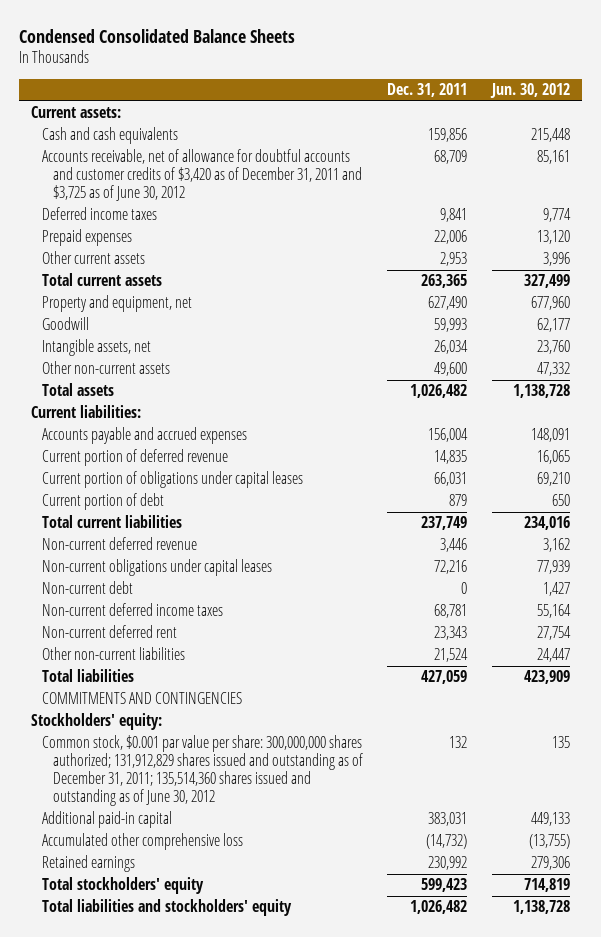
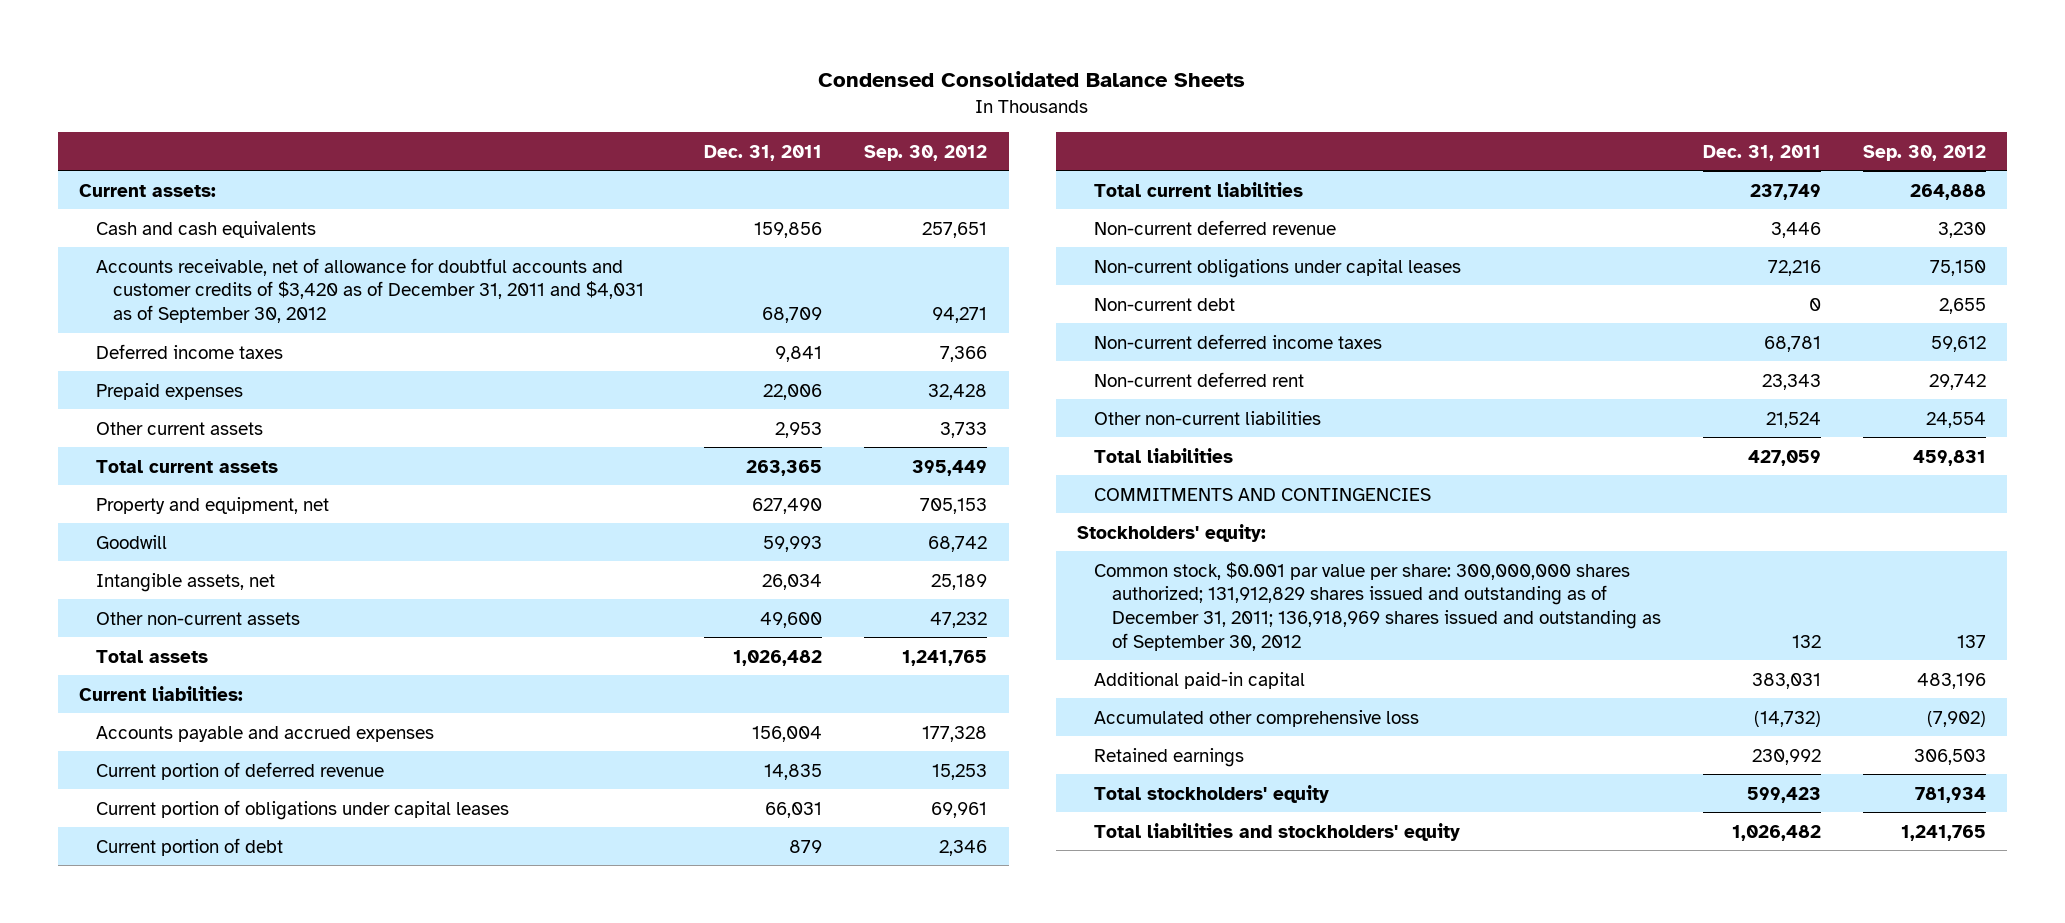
- | Dec. 31, 2011 | Jun. 30, 2012
+ | Dec. 31, 2011 | Sep. 30, 2012
- Accounts receivable, net of allowance for doubtful accounts and customer credits of $3,420 as of December 31, 2011 and $3,725 as of June 30, 2012 | 68,709 | 85,161
+ Accounts receivable, net of allowance for doubtful accounts and customer credits of $3,420 as of December 31, 2011 and $4,031 as of September 30, 2012 | 68,709 | 94,271
- Common stock, $0.001 par value per share: 300,000,000 shares authorized; 131,912,829 shares issued and outstanding as of December 31, 2011; 135,514,360 shares issued and outstanding as of June 30, 2012 | 132 | 135
+ Common stock, $0.001 par value per share: 300,000,000 shares authorized; 131,912,829 shares issued and outstanding as of December 31, 2011; 136,918,969 shares issued and outstanding as of September 30, 2012 | 132 | 137

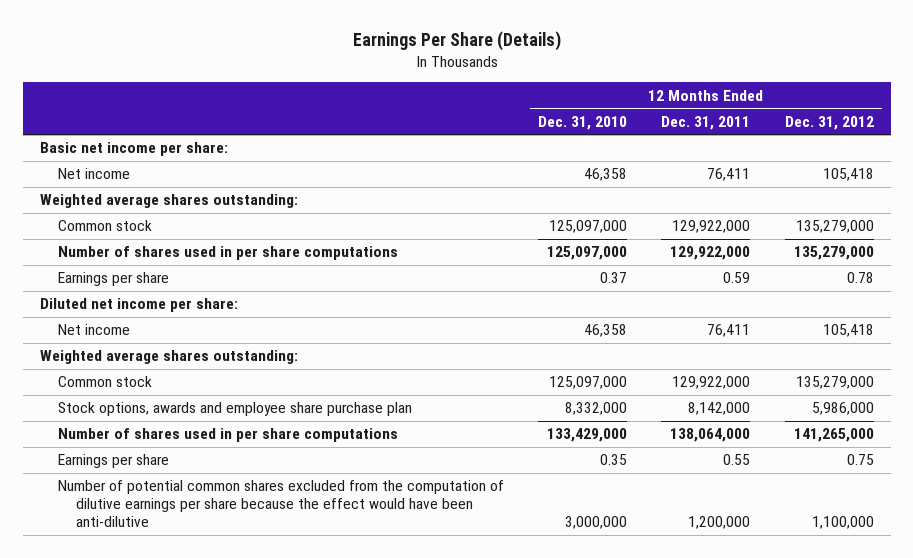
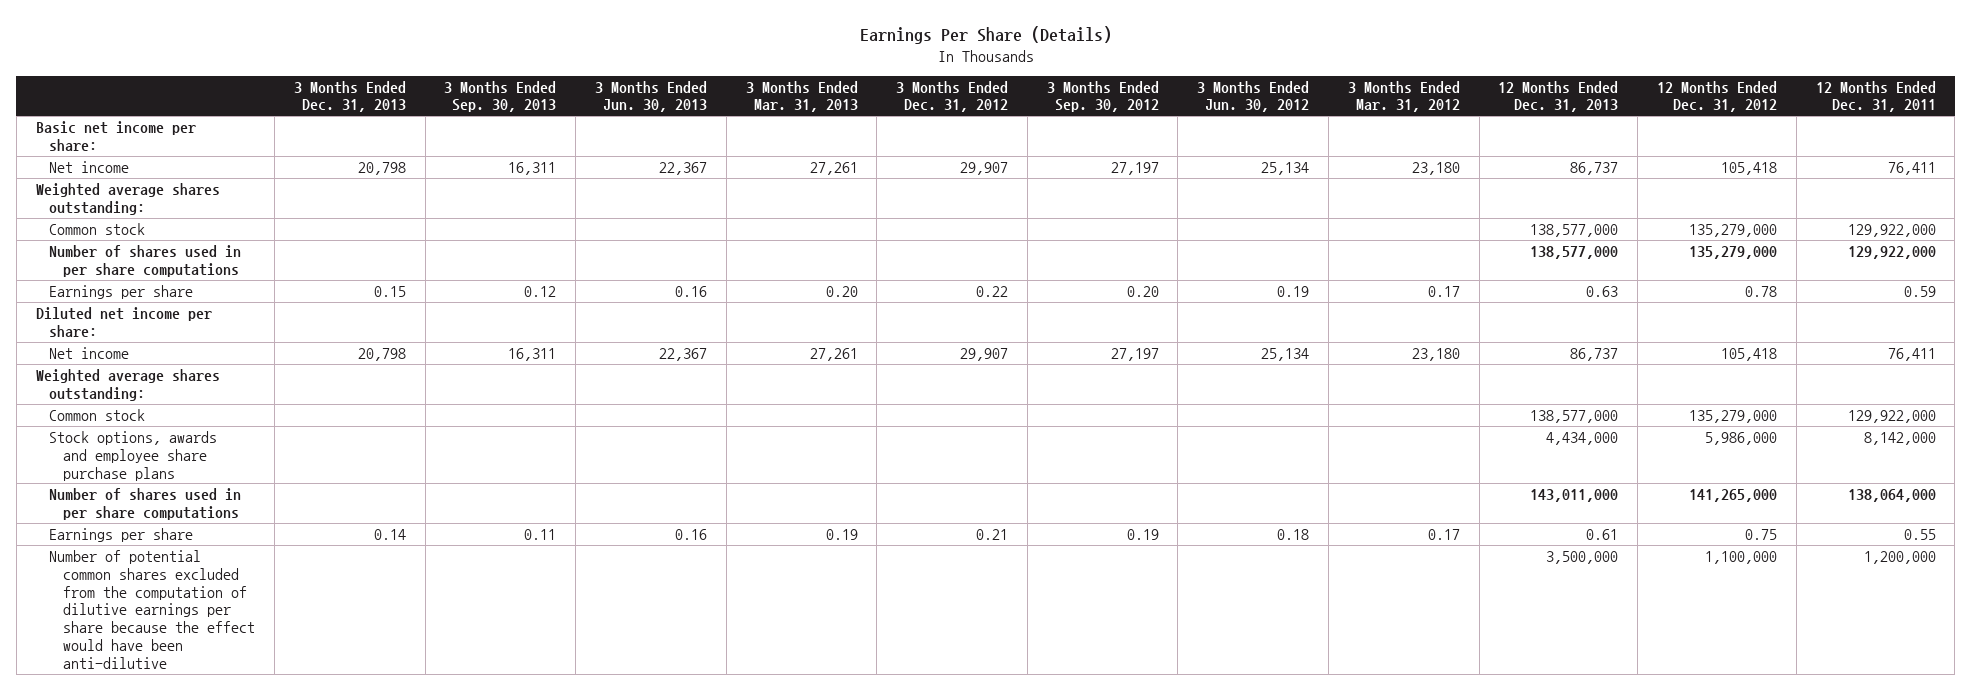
- | 12 Months Ended Dec. 31, 2010 | 12 Months Ended Dec. 31, 2011 | 12 Months Ended Dec. 31, 2012
+ | 3 Months Ended Dec. 31, 2013 | 3 Months Ended Sep. 30, 2013 | 3 Months Ended Jun. 30, 2013 | 3 Months Ended Mar. 31, 2013 | 3 Months Ended Dec. 31, 2012 | 3 Months Ended Sep. 30, 2012 | 3 Months Ended Jun. 30, 2012 | 3 Months Ended Mar. 31, 2012 | 12 Months Ended Dec. 31, 2013 | 12 Months Ended Dec. 31, 2012 | 12 Months Ended Dec. 31, 2011
- Stock options, awards and employee share purchase plan | 8,332,000 | 8,142,000 | 5,986,000
+ Stock options, awards and employee share purchase plans | | | | | | | | | 4,434,000 | 5,986,000 | 8,142,000

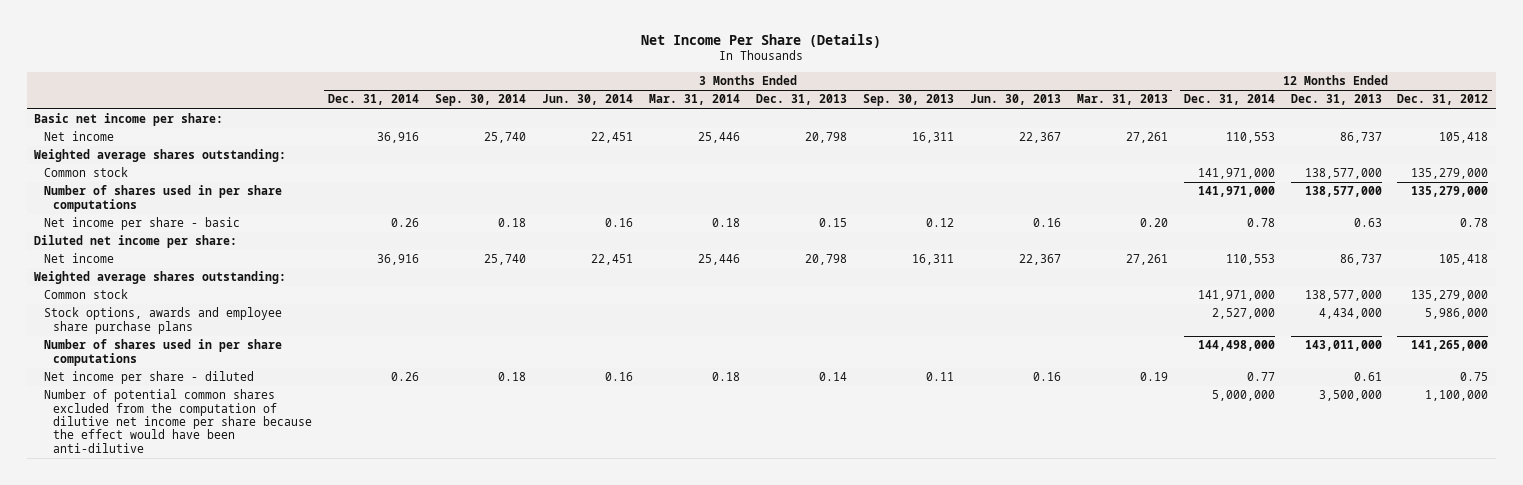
- Earnings Per Share (Details)
+ Net Income Per Share (Details)
- | 3 Months Ended Dec. 31, 2013 | 3 Months Ended Sep. 30, 2013 | 3 Months Ended Jun. 30, 2013 | 3 Months Ended Mar. 31, 2013 | 3 Months Ended Dec. 31, 2012 | 3 Months Ended Sep. 30, 2012 | 3 Months Ended Jun. 30, 2012 | 3 Months Ended Mar. 31, 2012 | 12 Months Ended Dec. 31, 2013 | 12 Months Ended Dec. 31, 2012 | 12 Months Ended Dec. 31, 2011
+ | 3 Months Ended Dec. 31, 2014 | 3 Months Ended Sep. 30, 2014 | 3 Months Ended Jun. 30, 2014 | 3 Months Ended Mar. 31, 2014 | 3 Months Ended Dec. 31, 2013 | 3 Months Ended Sep. 30, 2013 | 3 Months Ended Jun. 30, 2013 | 3 Months Ended Mar. 31, 2013 | 12 Months Ended Dec. 31, 2014 | 12 Months Ended Dec. 31, 2013 | 12 Months Ended Dec. 31, 2012
- Earnings per share | 0.15 | 0.12 | 0.16 | 0.20 | 0.22 | 0.20 | 0.19 | 0.17 | 0.63 | 0.78 | 0.59
+ Net income per share - basic | 0.26 | 0.18 | 0.16 | 0.18 | 0.15 | 0.12 | 0.16 | 0.20 | 0.78 | 0.63 | 0.78
- Earnings per share | 0.14 | 0.11 | 0.16 | 0.19 | 0.21 | 0.19 | 0.18 | 0.17 | 0.61 | 0.75 | 0.55
- Number of potential common shares excluded from the computation of dilutive earnings per share because the effect would have been anti-dilutive | | | | | | | | | 3,500,000 | 1,100,000 | 1,200,000
+ Net income per share - diluted | 0.26 | 0.18 | 0.16 | 0.18 | 0.14 | 0.11 | 0.16 | 0.19 | 0.77 | 0.61 | 0.75
+ Number of potential common shares excluded from the computation of dilutive net income per share because the effect would have been anti-dilutive | | | | | | | | | 5,000,000 | 3,500,000 | 1,100,000

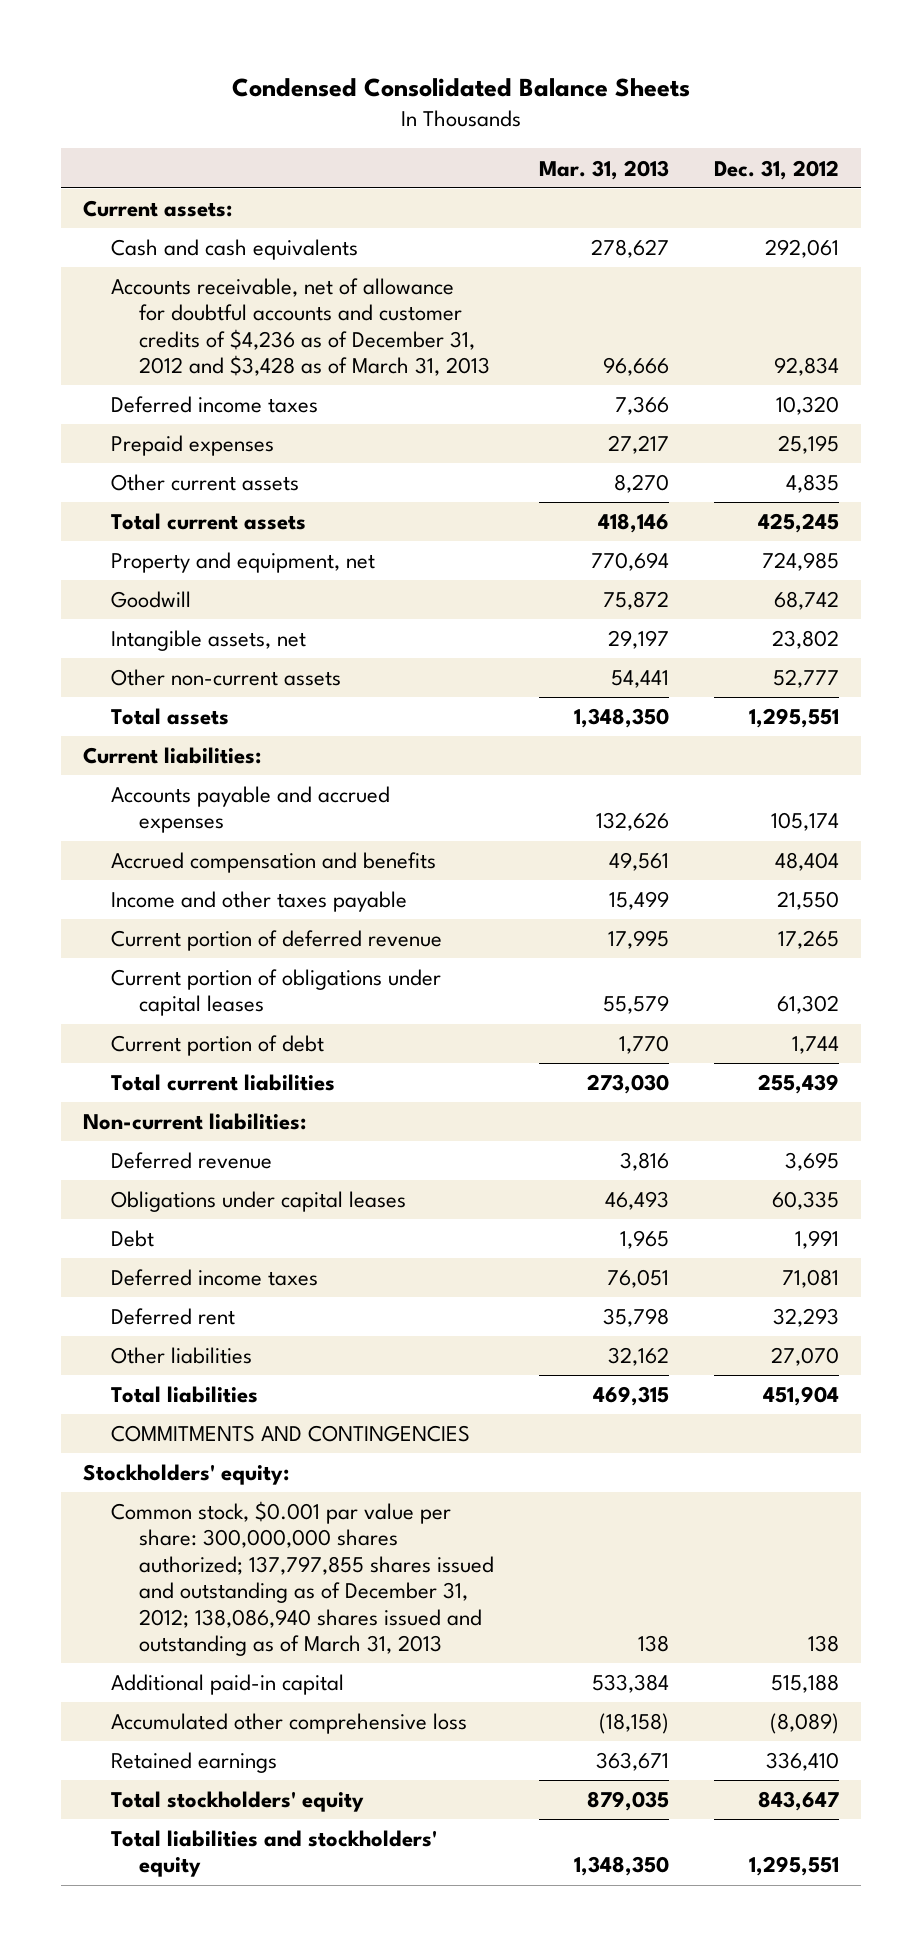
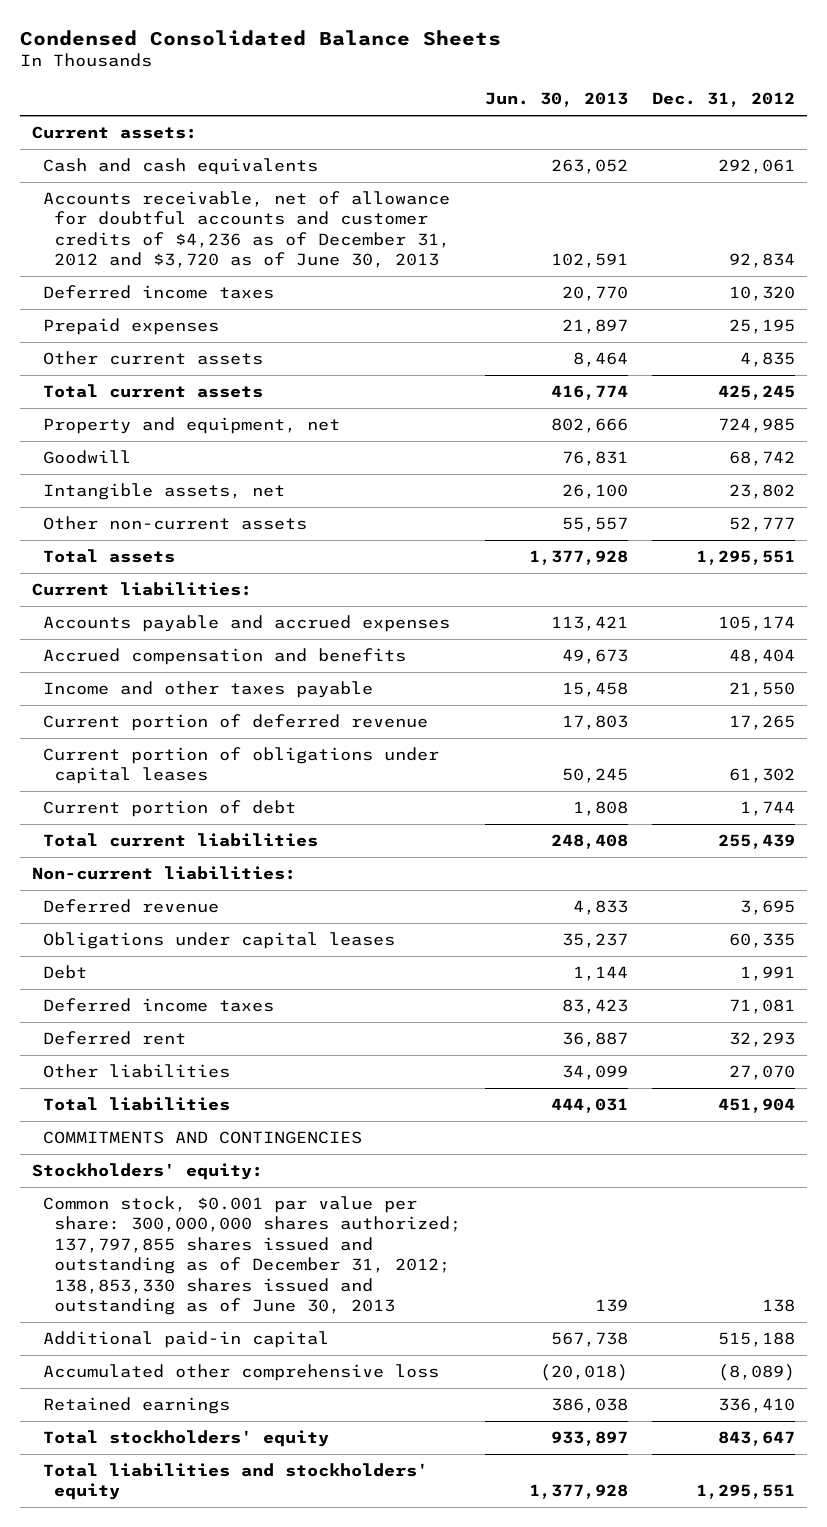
- | Mar. 31, 2013 | Dec. 31, 2012
+ | Jun. 30, 2013 | Dec. 31, 2012
- Accounts receivable, net of allowance for doubtful accounts and customer credits of $4,236 as of December 31, 2012 and $3,428 as of March 31, 2013 | 96,666 | 92,834
+ Accounts receivable, net of allowance for doubtful accounts and customer credits of $4,236 as of December 31, 2012 and $3,720 as of June 30, 2013 | 102,591 | 92,834
- Common stock, $0.001 par value per share: 300,000,000 shares authorized; 137,797,855 shares issued and outstanding as of December 31, 2012; 138,086,940 shares issued and outstanding as of March 31, 2013 | 138 | 138
+ Common stock, $0.001 par value per share: 300,000,000 shares authorized; 137,797,855 shares issued and outstanding as of December 31, 2012; 138,853,330 shares issued and outstanding as of June 30, 2013 | 139 | 138

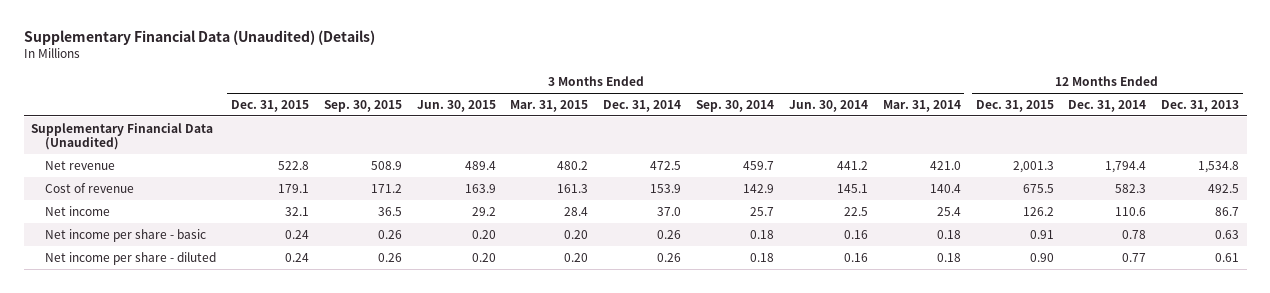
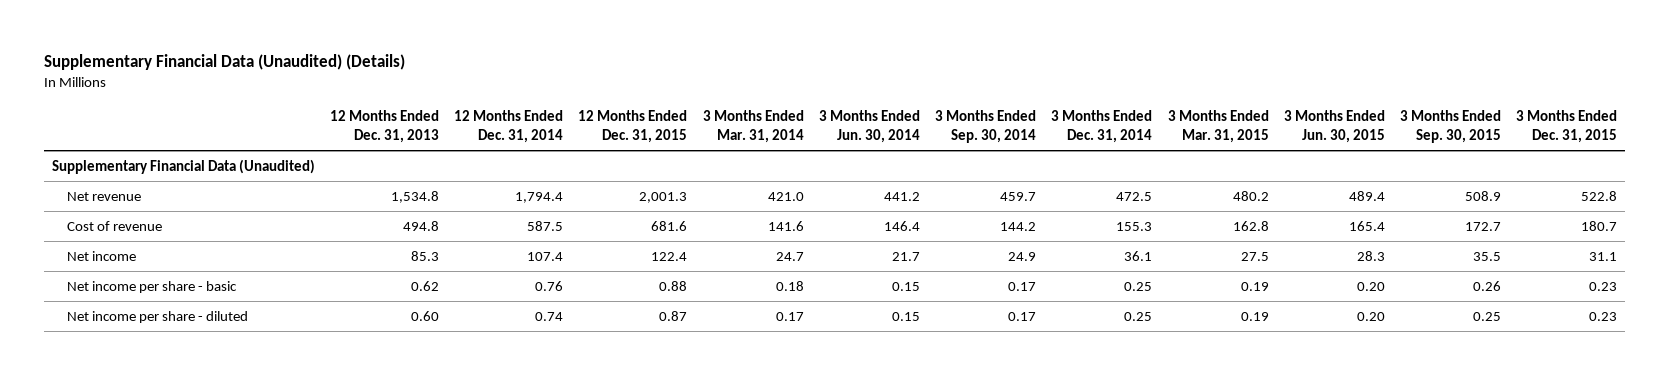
- | 3 Months Ended Dec. 31, 2015 | 3 Months Ended Sep. 30, 2015 | 3 Months Ended Jun. 30, 2015 | 3 Months Ended Mar. 31, 2015 | 3 Months Ended Dec. 31, 2014 | 3 Months Ended Sep. 30, 2014 | 3 Months Ended Jun. 30, 2014 | 3 Months Ended Mar. 31, 2014 | 12 Months Ended Dec. 31, 2015 | 12 Months Ended Dec. 31, 2014 | 12 Months Ended Dec. 31, 2013
+ | 12 Months Ended Dec. 31, 2013 | 12 Months Ended Dec. 31, 2014 | 12 Months Ended Dec. 31, 2015 | 3 Months Ended Mar. 31, 2014 | 3 Months Ended Jun. 30, 2014 | 3 Months Ended Sep. 30, 2014 | 3 Months Ended Dec. 31, 2014 | 3 Months Ended Mar. 31, 2015 | 3 Months Ended Jun. 30, 2015 | 3 Months Ended Sep. 30, 2015 | 3 Months Ended Dec. 31, 2015
- Cost of revenue | 179.1 | 171.2 | 163.9 | 161.3 | 153.9 | 142.9 | 145.1 | 140.4 | 675.5 | 582.3 | 492.5
- Net income | 32.1 | 36.5 | 29.2 | 28.4 | 37.0 | 25.7 | 22.5 | 25.4 | 126.2 | 110.6 | 86.7
- Net income per share - basic | 0.24 | 0.26 | 0.20 | 0.20 | 0.26 | 0.18 | 0.16 | 0.18 | 0.91 | 0.78 | 0.63
- Net income per share - diluted | 0.24 | 0.26 | 0.20 | 0.20 | 0.26 | 0.18 | 0.16 | 0.18 | 0.90 | 0.77 | 0.61
+ Cost of revenue | 494.8 | 587.5 | 681.6 | 141.6 | 146.4 | 144.2 | 155.3 | 162.8 | 165.4 | 172.7 | 180.7
+ Net income | 85.3 | 107.4 | 122.4 | 24.7 | 21.7 | 24.9 | 36.1 | 27.5 | 28.3 | 35.5 | 31.1
+ Net income per share - basic | 0.62 | 0.76 | 0.88 | 0.18 | 0.15 | 0.17 | 0.25 | 0.19 | 0.20 | 0.26 | 0.23
+ Net income per share - diluted | 0.60 | 0.74 | 0.87 | 0.17 | 0.15 | 0.17 | 0.25 | 0.19 | 0.20 | 0.25 | 0.23

